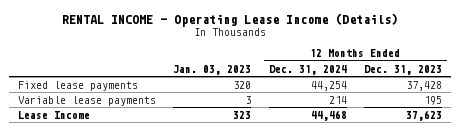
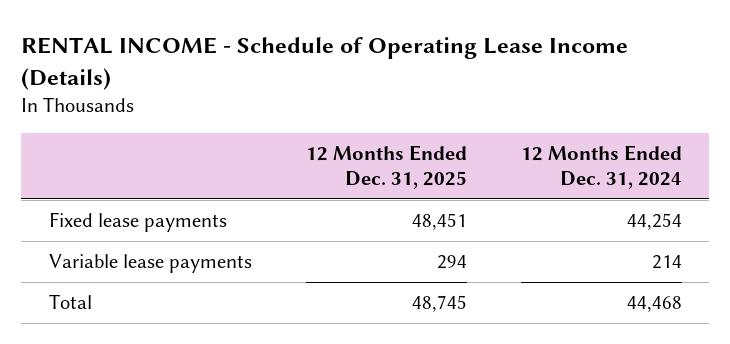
- RENTAL INCOME - Operating Lease Income (Details)
+ RENTAL INCOME - Schedule of Operating Lease Income (Details)
- | Jan. 03, 2023 | 12 Months Ended Dec. 31, 2024 | 12 Months Ended Dec. 31, 2023
+ | 12 Months Ended Dec. 31, 2025 | 12 Months Ended Dec. 31, 2024
- Lease Income | 323 | 44,468 | 37,623
+ Total | 48,745 | 44,468

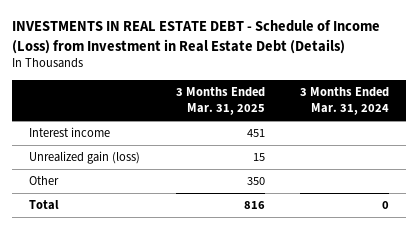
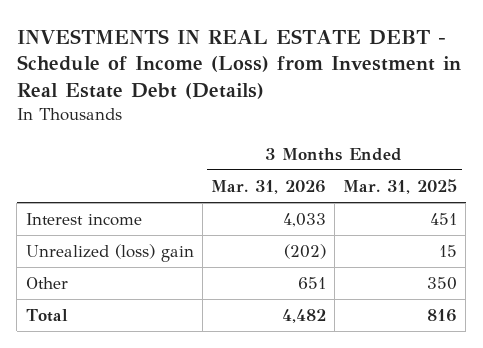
- | 3 Months Ended Mar. 31, 2025 | 3 Months Ended Mar. 31, 2024
+ | 3 Months Ended Mar. 31, 2026 | 3 Months Ended Mar. 31, 2025
- Unrealized gain (loss) | 15 |
+ Unrealized (loss) gain | (202) | 15

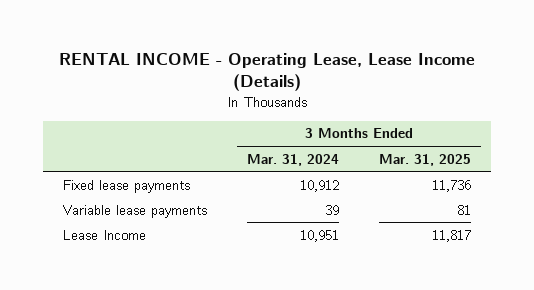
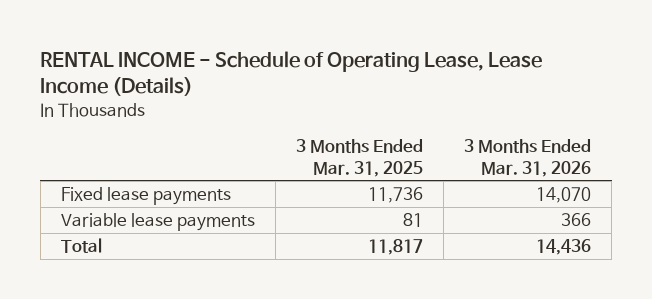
- RENTAL INCOME - Operating Lease, Lease Income (Details)
+ RENTAL INCOME - Schedule of Operating Lease, Lease Income (Details)
- | 3 Months Ended Mar. 31, 2024 | 3 Months Ended Mar. 31, 2025
+ | 3 Months Ended Mar. 31, 2025 | 3 Months Ended Mar. 31, 2026
- Lease Income | 10,951 | 11,817
+ Total | 11,817 | 14,436

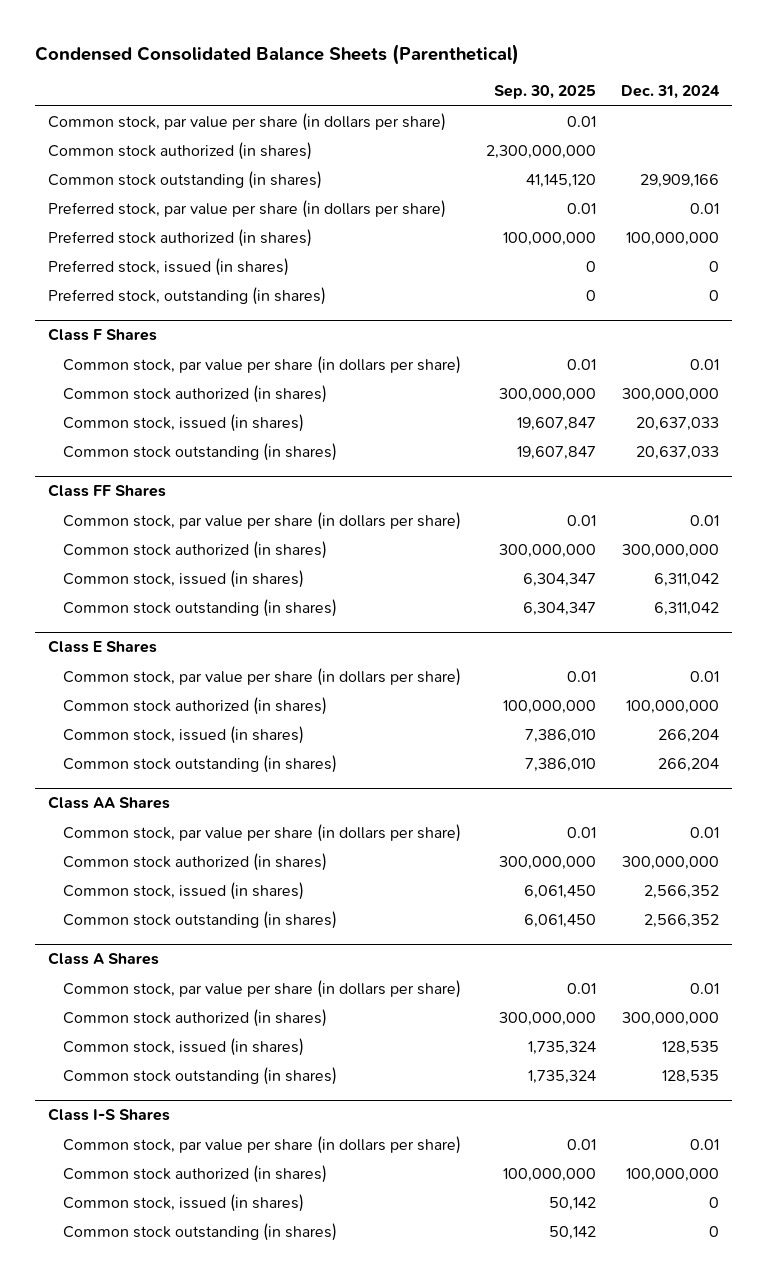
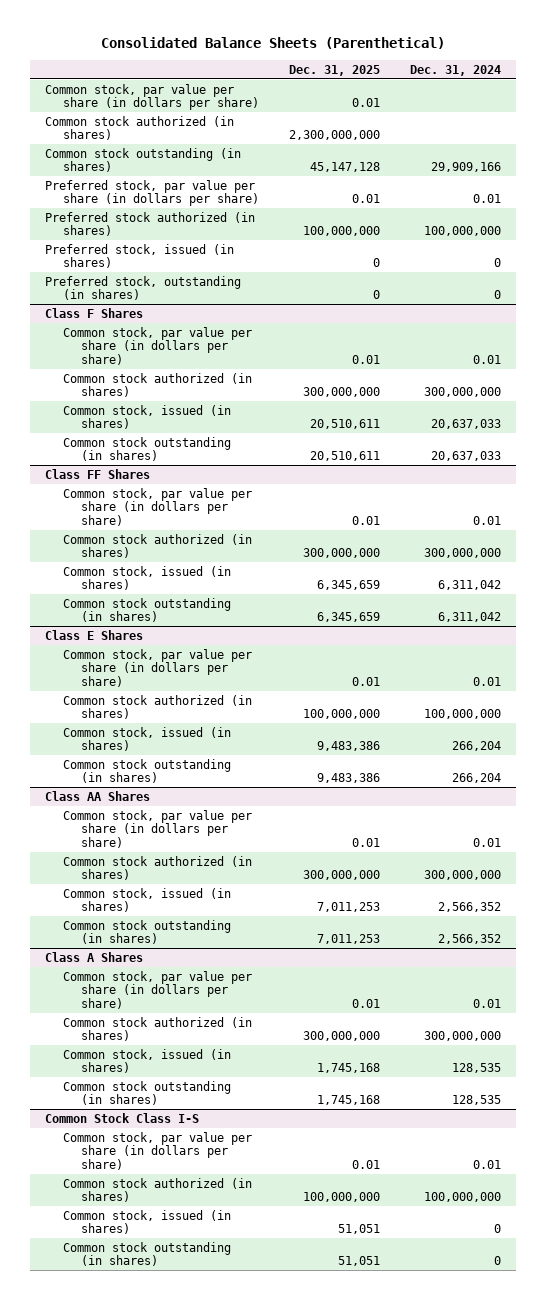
- Condensed Consolidated Balance Sheets (Parenthetical)
+ Consolidated Balance Sheets (Parenthetical)
- | Sep. 30, 2025 | Dec. 31, 2024
+ | Dec. 31, 2025 | Dec. 31, 2024
- Class I-S Shares
+ Common Stock Class I-S

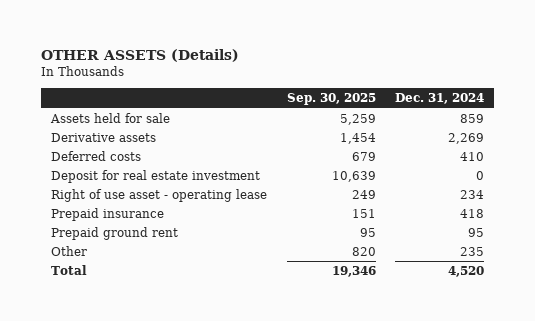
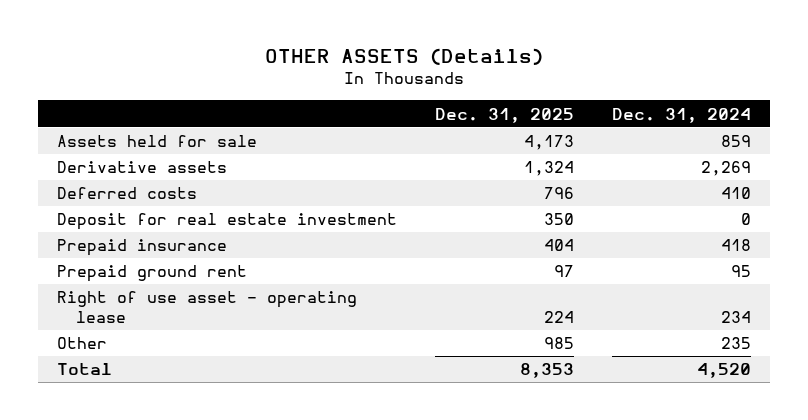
- | Sep. 30, 2025 | Dec. 31, 2024
+ | Dec. 31, 2025 | Dec. 31, 2024
moved down: Right of use asset - operating lease | 224 | 234

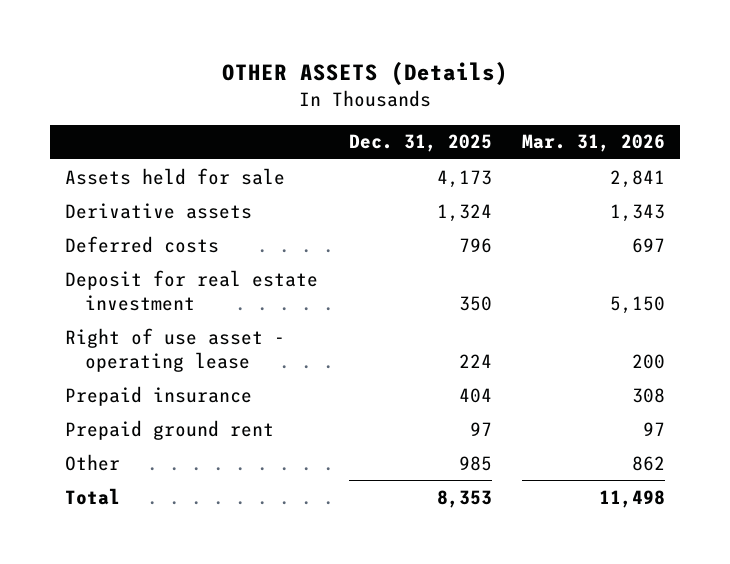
- | Dec. 31, 2025 | Dec. 31, 2024
+ | Dec. 31, 2025 | Mar. 31, 2026
moved up: Right of use asset - operating lease | 224 | 200

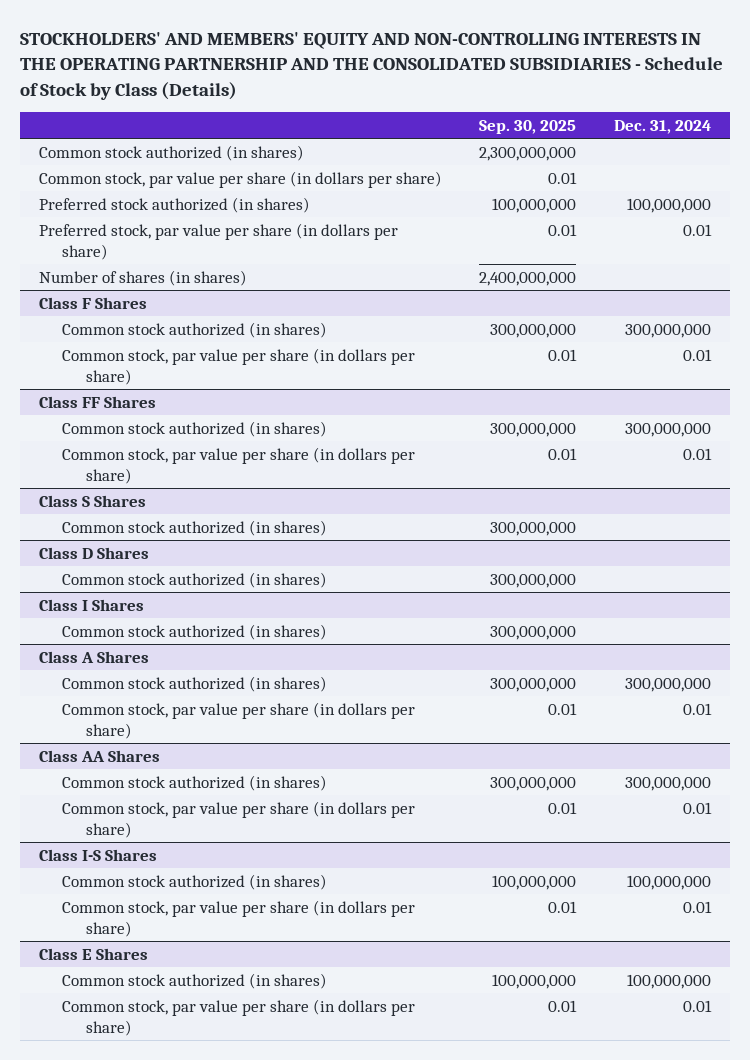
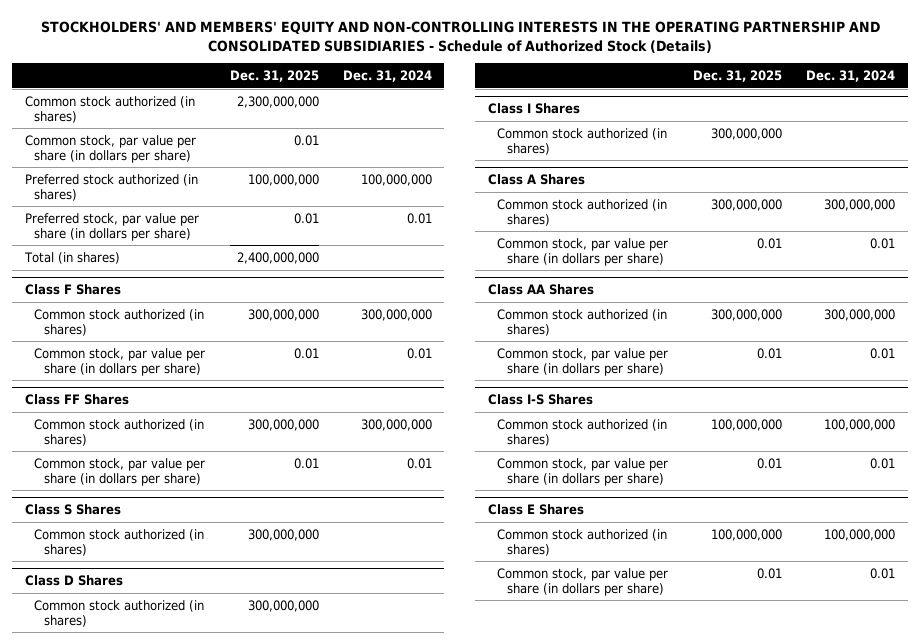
- STOCKHOLDERS' AND MEMBERS' EQUITY AND NON-CONTROLLING INTERESTS IN THE OPERATING PARTNERSHIP AND THE CONSOLIDATED SUBSIDIARIES - Schedule of Stock by Class (Details)
+ STOCKHOLDERS' AND MEMBERS' EQUITY AND NON-CONTROLLING INTERESTS IN THE OPERATING PARTNERSHIP AND CONSOLIDATED SUBSIDIARIES - Schedule of Authorized Stock (Details)
- | Sep. 30, 2025 | Dec. 31, 2024
+ | Dec. 31, 2025 | Dec. 31, 2024
- Number of shares (in shares) | 2,400,000,000 |
+ Total (in shares) | 2,400,000,000 |

